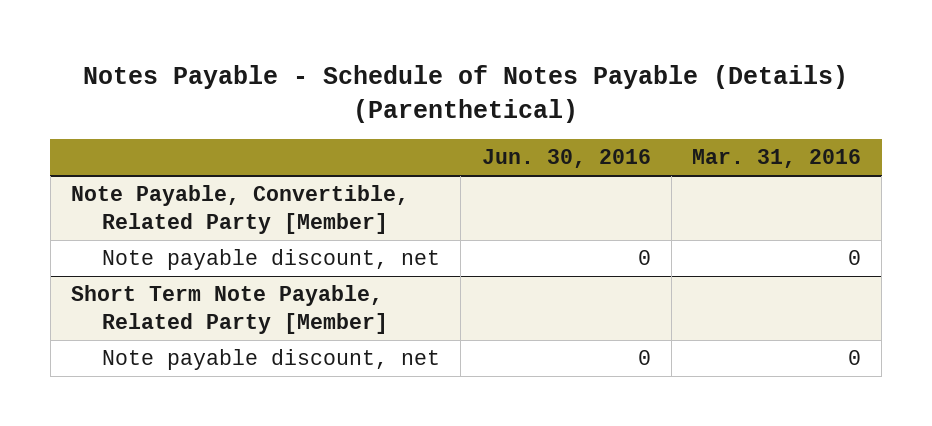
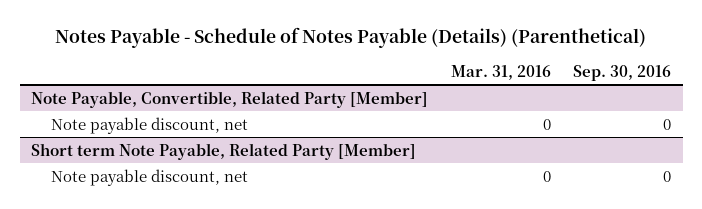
- | Jun. 30, 2016 | Mar. 31, 2016
+ | Mar. 31, 2016 | Sep. 30, 2016
- Short Term Note Payable, Related Party [Member]
+ Short term Note Payable, Related Party [Member]

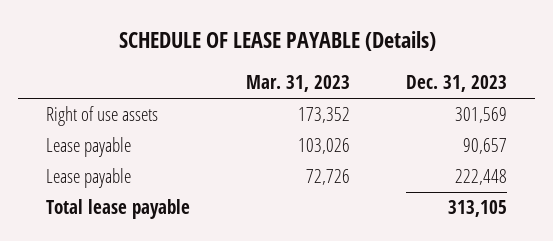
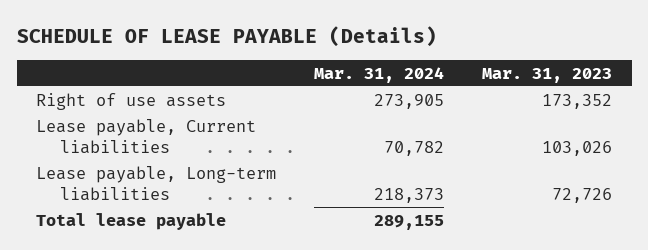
- | Mar. 31, 2023 | Dec. 31, 2023
+ | Mar. 31, 2024 | Mar. 31, 2023
- Lease payable | 103,026 | 90,657
- Lease payable | 72,726 | 222,448
+ Lease payable, Current liabilities | 70,782 | 103,026
+ Lease payable, Long-term liabilities | 218,373 | 72,726

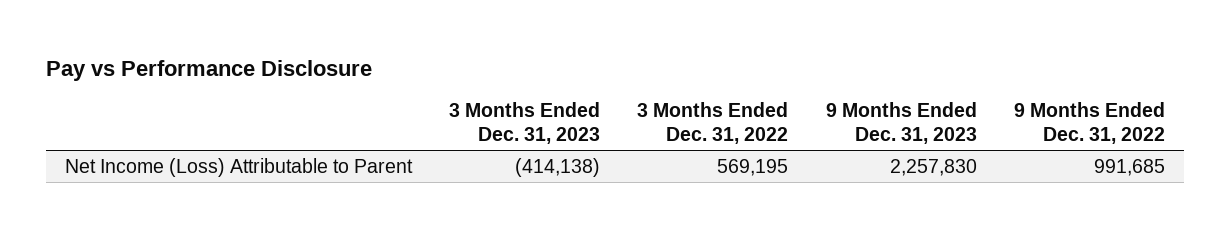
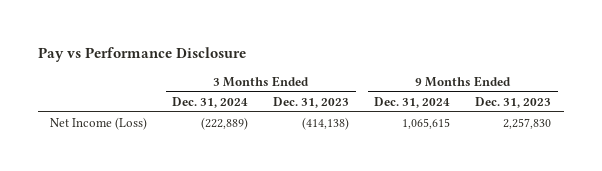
- | 3 Months Ended Dec. 31, 2023 | 3 Months Ended Dec. 31, 2022 | 9 Months Ended Dec. 31, 2023 | 9 Months Ended Dec. 31, 2022
+ | 3 Months Ended Dec. 31, 2024 | 3 Months Ended Dec. 31, 2023 | 9 Months Ended Dec. 31, 2024 | 9 Months Ended Dec. 31, 2023
- Net Income (Loss) Attributable to Parent | (414,138) | 569,195 | 2,257,830 | 991,685
+ Net Income (Loss) | (222,889) | (414,138) | 1,065,615 | 2,257,830

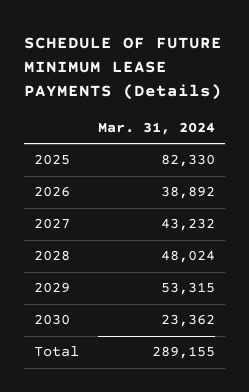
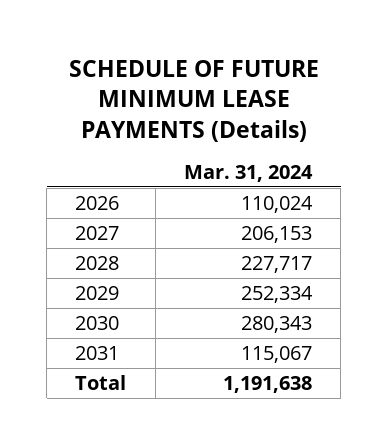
- 2025 | 82,330
- 2026 | 38,892
- 2027 | 43,232
- 2028 | 48,024
- 2029 | 53,315
- 2030 | 23,362
- Total | 289,155
+ 2026 | 110,024
+ 2027 | 206,153
+ 2028 | 227,717
+ 2029 | 252,334
+ 2030 | 280,343
+ 2031 | 115,067
+ Total | 1,191,638

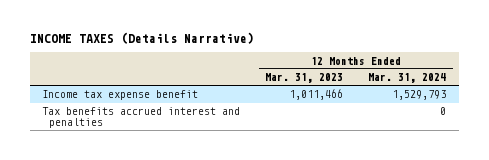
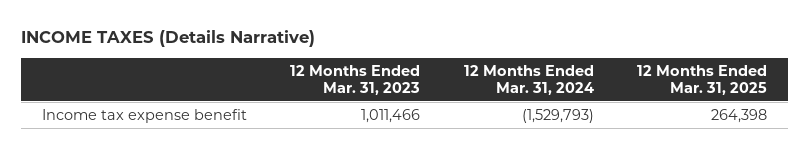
- | 12 Months Ended Mar. 31, 2023 | 12 Months Ended Mar. 31, 2024
+ | 12 Months Ended Mar. 31, 2023 | 12 Months Ended Mar. 31, 2024 | 12 Months Ended Mar. 31, 2025
- Income tax expense benefit | 1,011,466 | 1,529,793
- Tax benefits accrued interest and penalties | | 0
+ Income tax expense benefit | 1,011,466 | (1,529,793) | 264,398

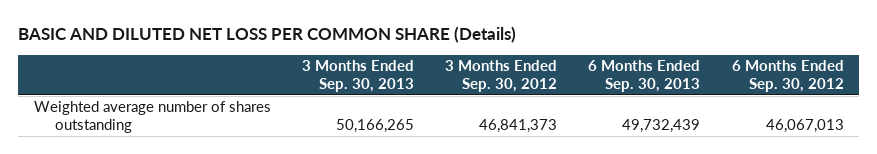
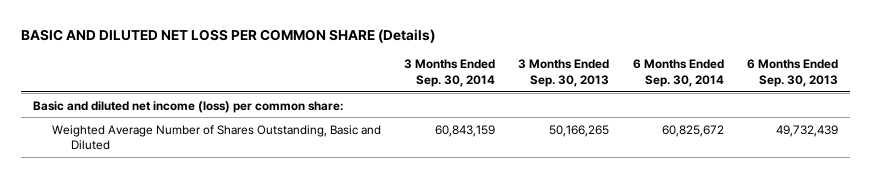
- | 3 Months Ended Sep. 30, 2013 | 3 Months Ended Sep. 30, 2012 | 6 Months Ended Sep. 30, 2013 | 6 Months Ended Sep. 30, 2012
+ | 3 Months Ended Sep. 30, 2014 | 3 Months Ended Sep. 30, 2013 | 6 Months Ended Sep. 30, 2014 | 6 Months Ended Sep. 30, 2013
- Weighted average number of shares outstanding | 50,166,265 | 46,841,373 | 49,732,439 | 46,067,013
+ Basic and diluted net income (loss) per common share:
+ Weighted Average Number of Shares Outstanding, Basic and Diluted | 60,843,159 | 50,166,265 | 60,825,672 | 49,732,439

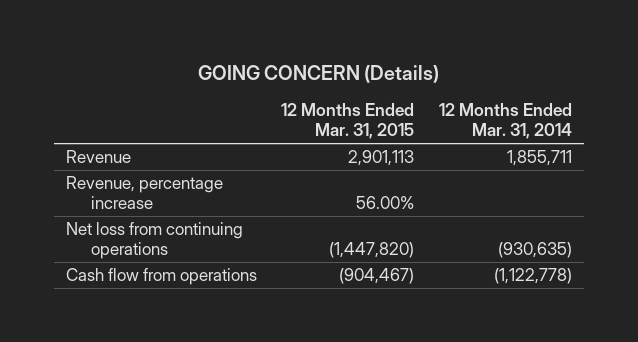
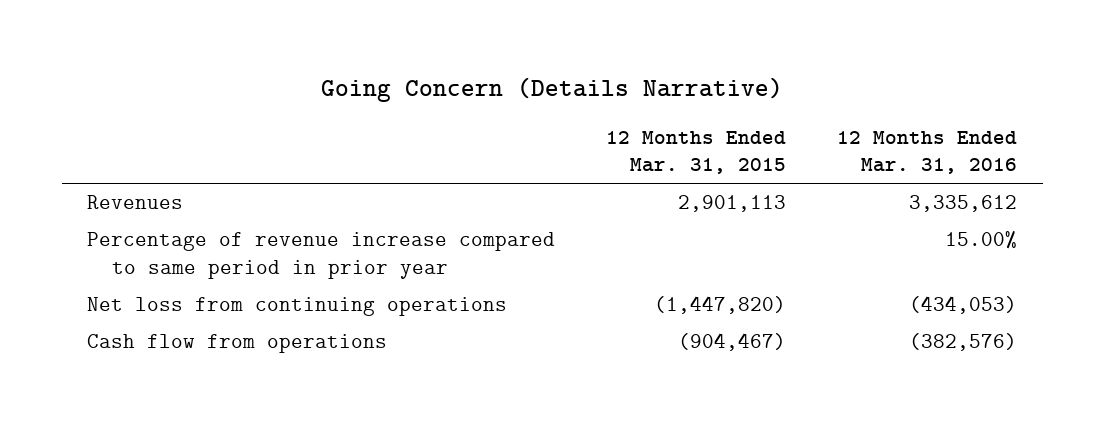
- GOING CONCERN (Details)
+ Going Concern (Details Narrative)
- | 12 Months Ended Mar. 31, 2015 | 12 Months Ended Mar. 31, 2014
+ | 12 Months Ended Mar. 31, 2015 | 12 Months Ended Mar. 31, 2016
- Revenue | 2,901,113 | 1,855,711
- Revenue, percentage increase | 56.00% |
+ Revenues | 2,901,113 | 3,335,612
+ Percentage of revenue increase compared to same period in prior year | | 15.00%

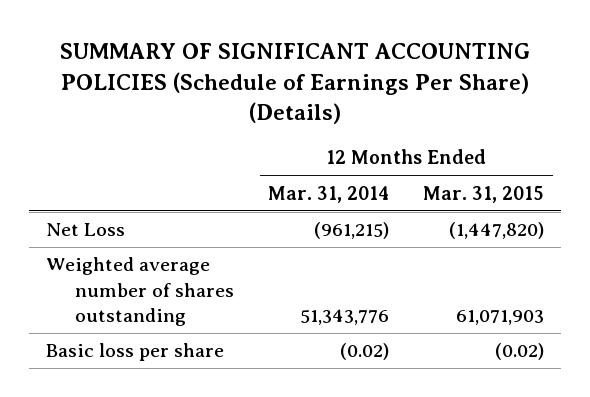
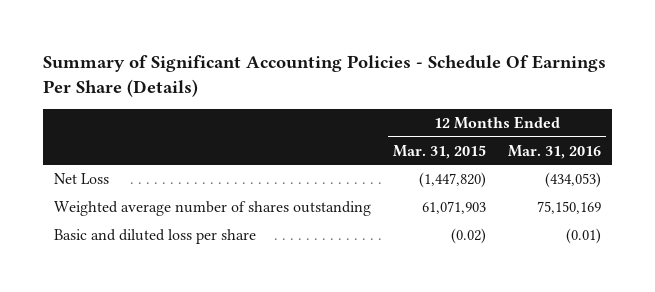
- SUMMARY OF SIGNIFICANT ACCOUNTING POLICIES (Schedule of Earnings Per Share) (Details)
+ Summary of Significant Accounting Policies - Schedule Of Earnings Per Share (Details)
- | 12 Months Ended Mar. 31, 2014 | 12 Months Ended Mar. 31, 2015
+ | 12 Months Ended Mar. 31, 2015 | 12 Months Ended Mar. 31, 2016
- Basic loss per share | (0.02) | (0.02)
+ Basic and diluted loss per share | (0.02) | (0.01)

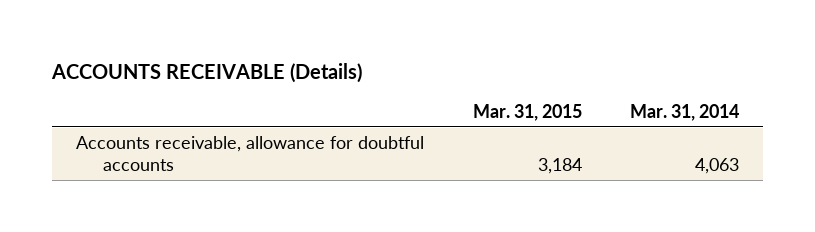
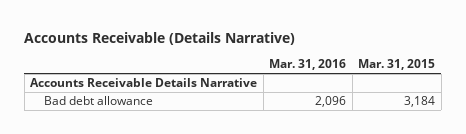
- ACCOUNTS RECEIVABLE (Details)
+ Accounts Receivable (Details Narrative)
- | Mar. 31, 2015 | Mar. 31, 2014
+ | Mar. 31, 2016 | Mar. 31, 2015
- Accounts receivable, allowance for doubtful accounts | 3,184 | 4,063
+ Accounts Receivable Details Narrative
+ Bad debt allowance | 2,096 | 3,184

